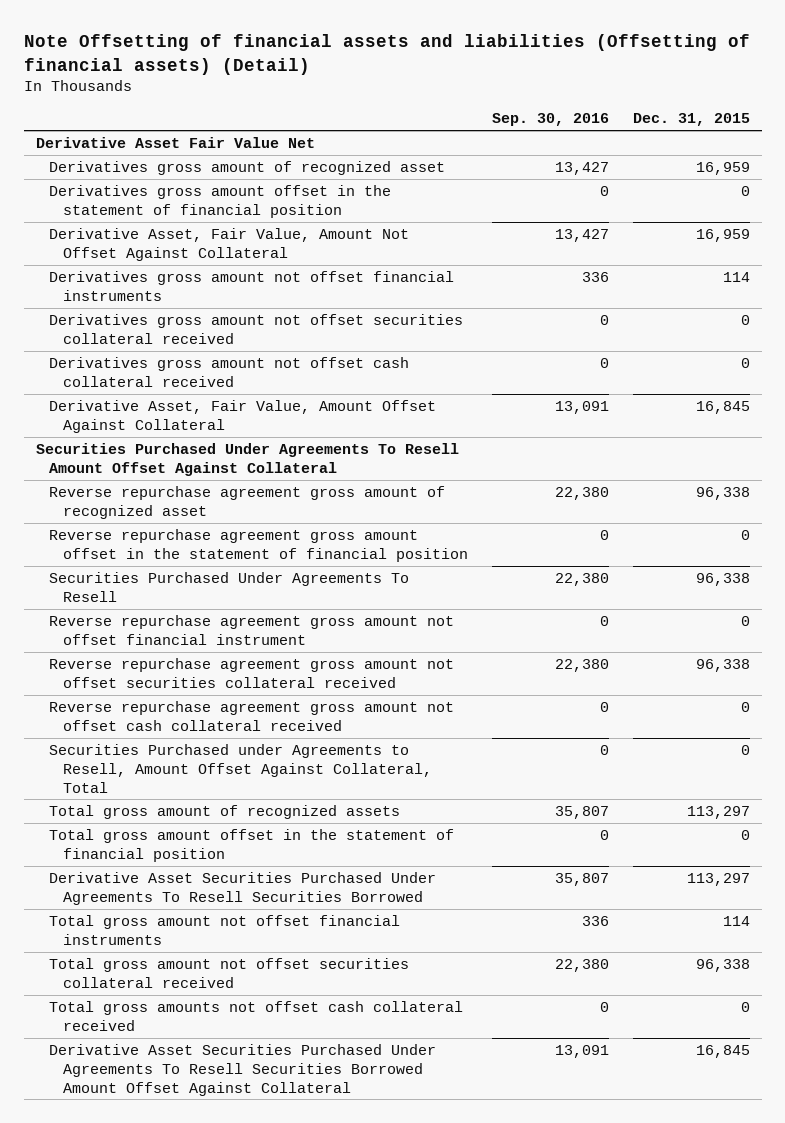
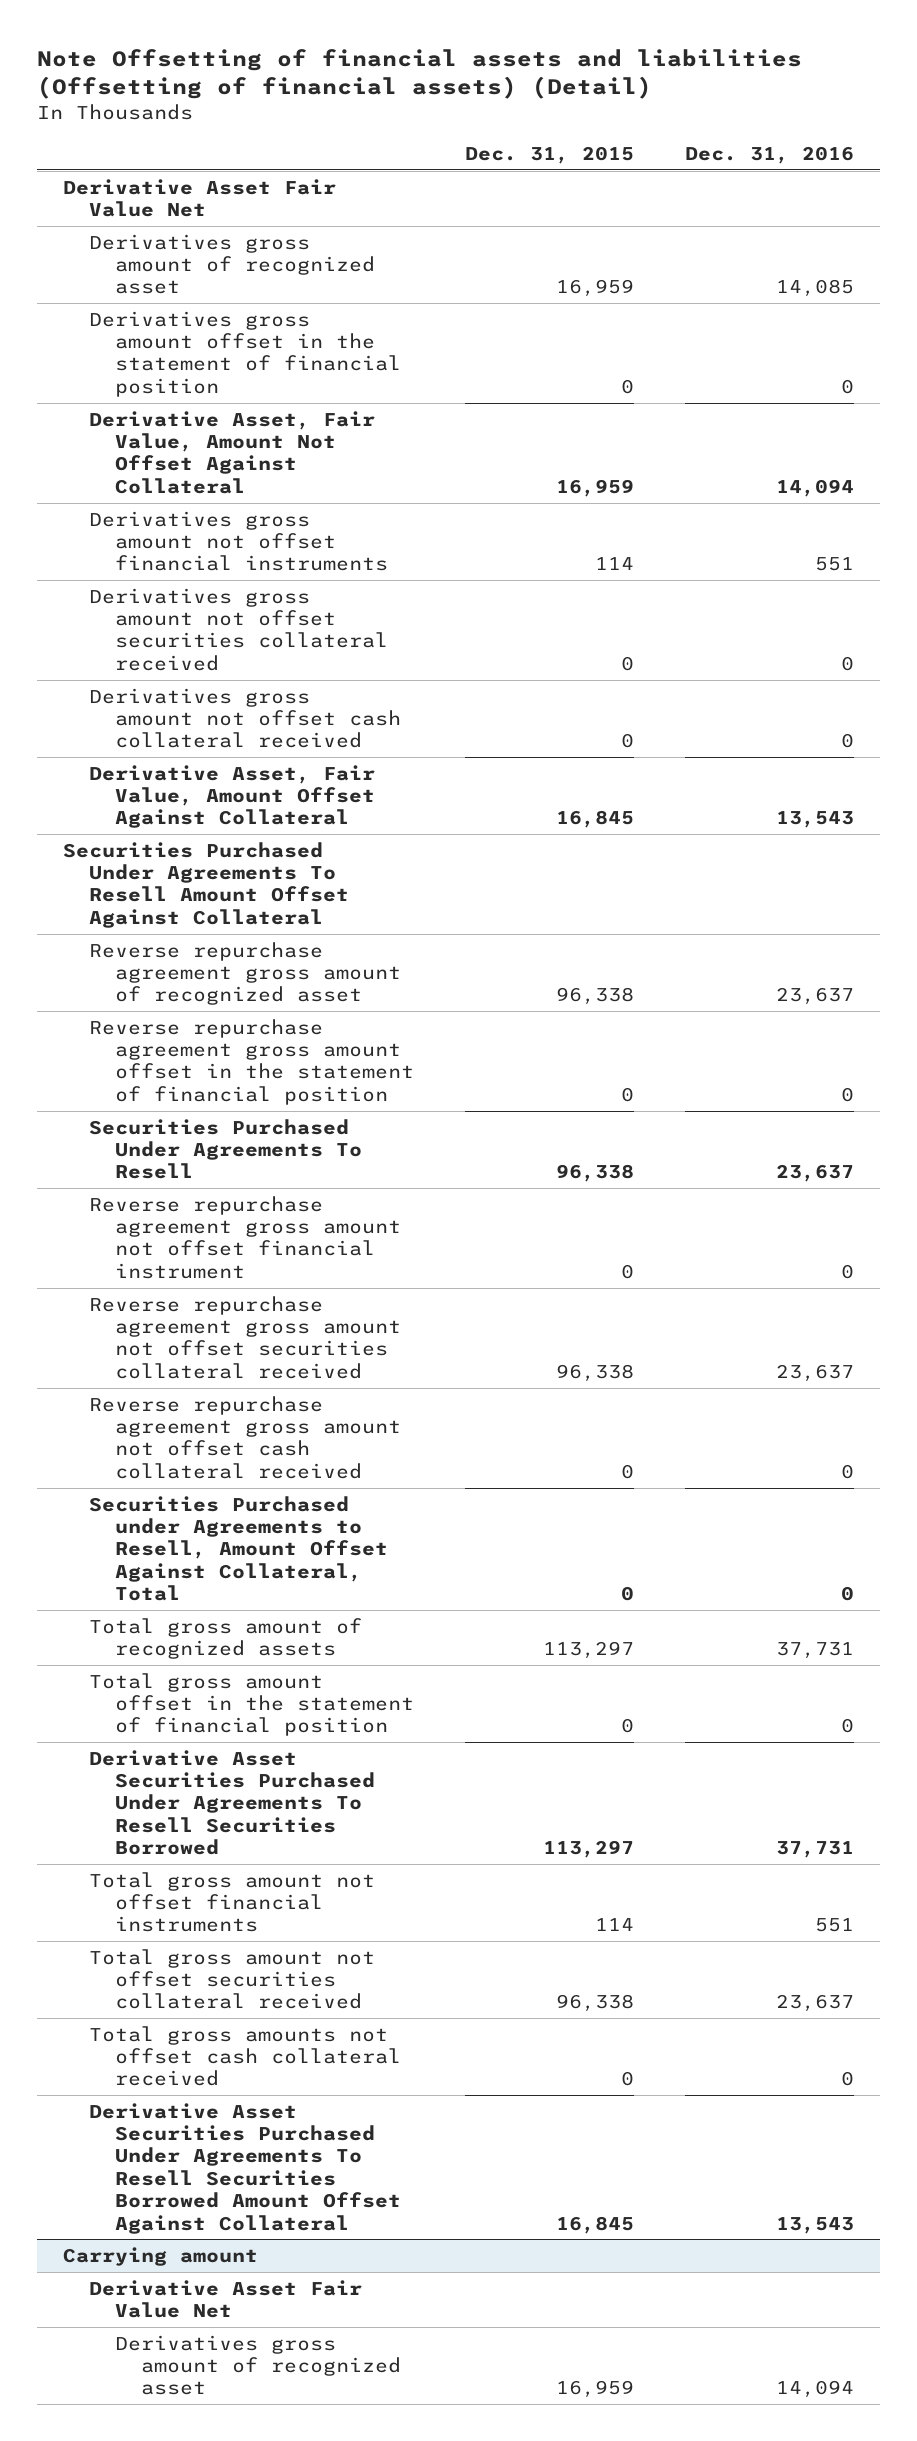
- | Sep. 30, 2016 | Dec. 31, 2015
+ | Dec. 31, 2015 | Dec. 31, 2016
+ Carrying amount
+ Derivative Asset Fair Value Net
+ Derivatives gross amount of recognized asset | 16,959 | 14,094

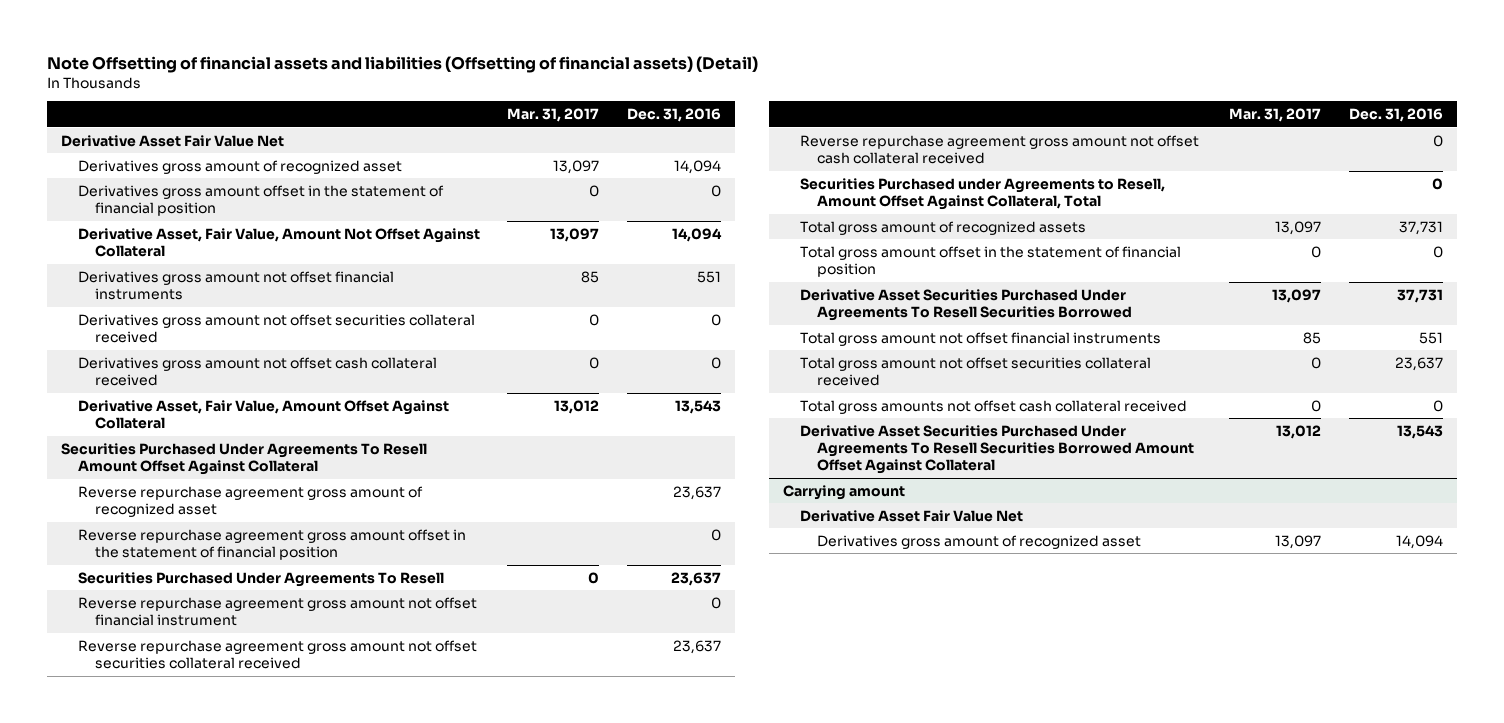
- | Dec. 31, 2015 | Dec. 31, 2016
+ | Mar. 31, 2017 | Dec. 31, 2016
- Derivatives gross amount of recognized asset | 16,959 | 14,085
+ Derivatives gross amount of recognized asset | 13,097 | 14,094

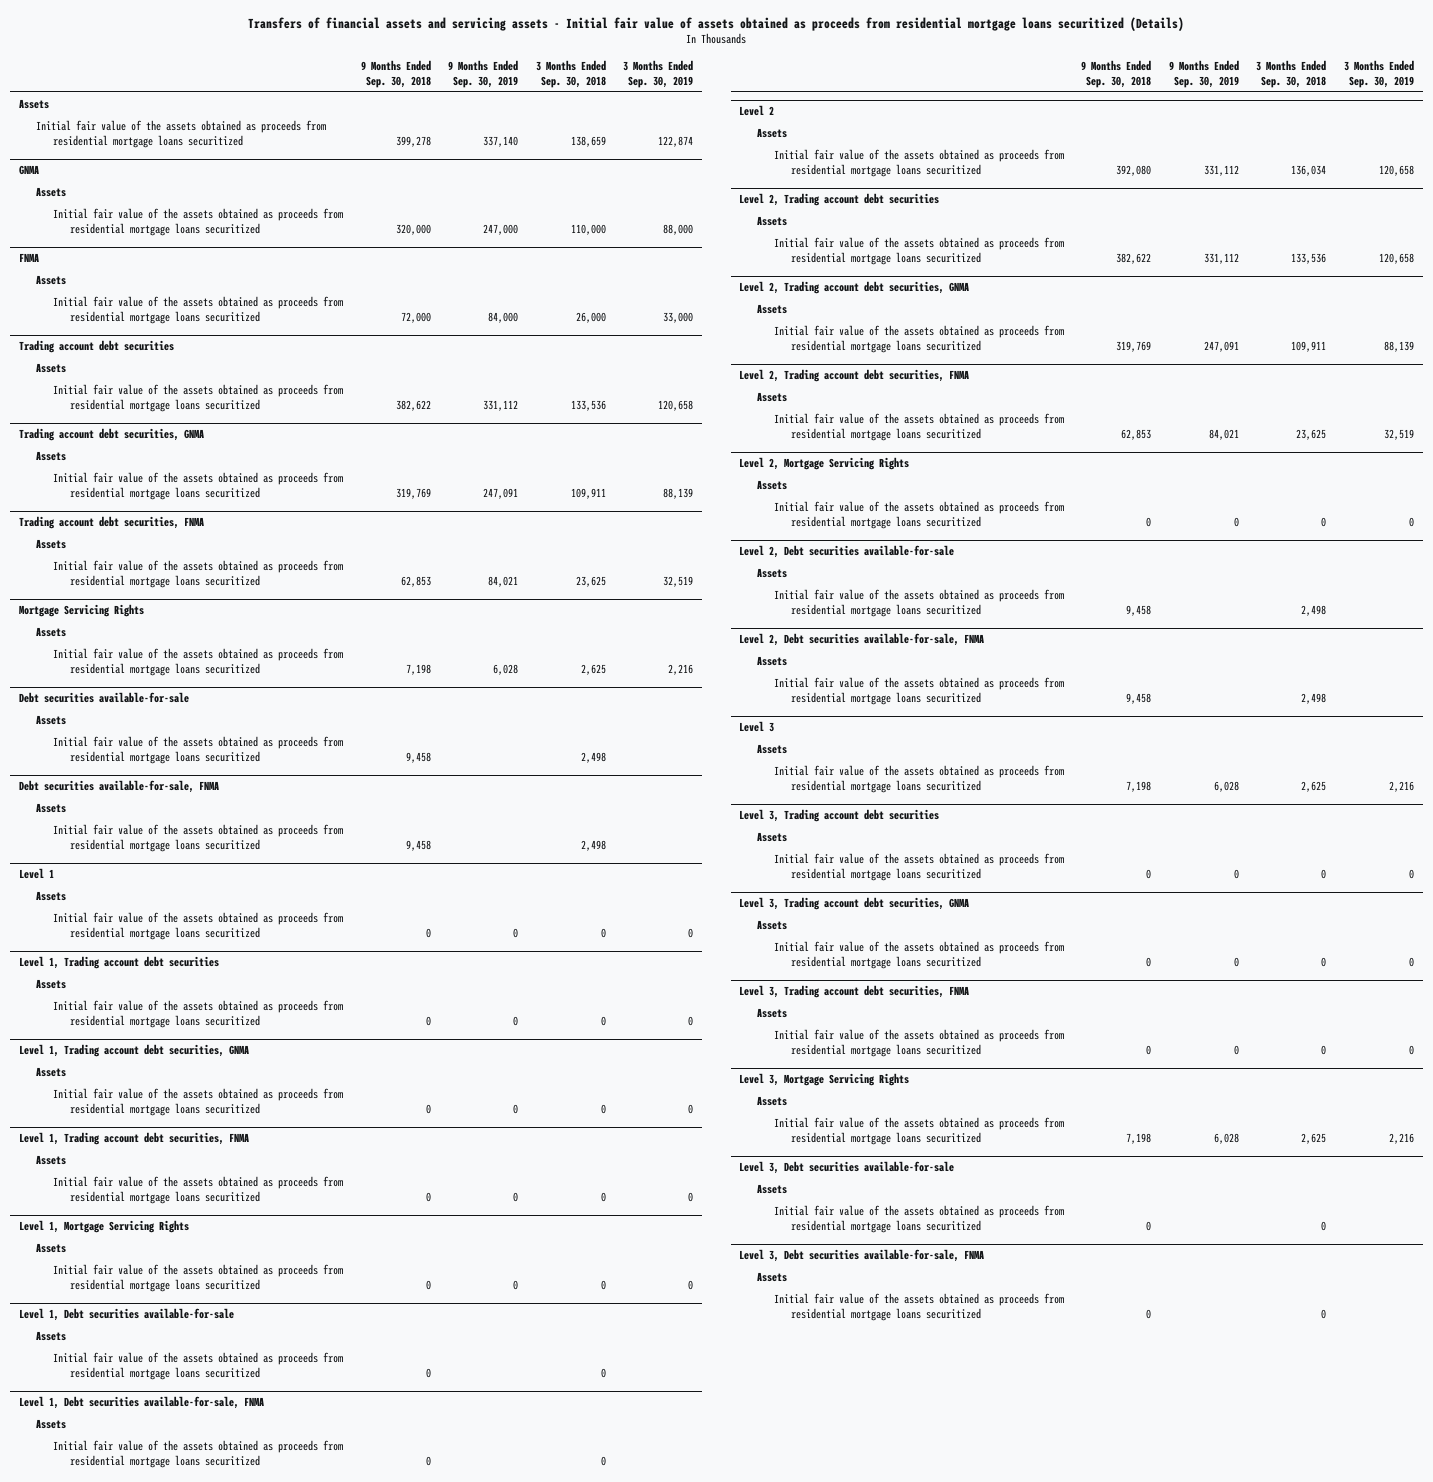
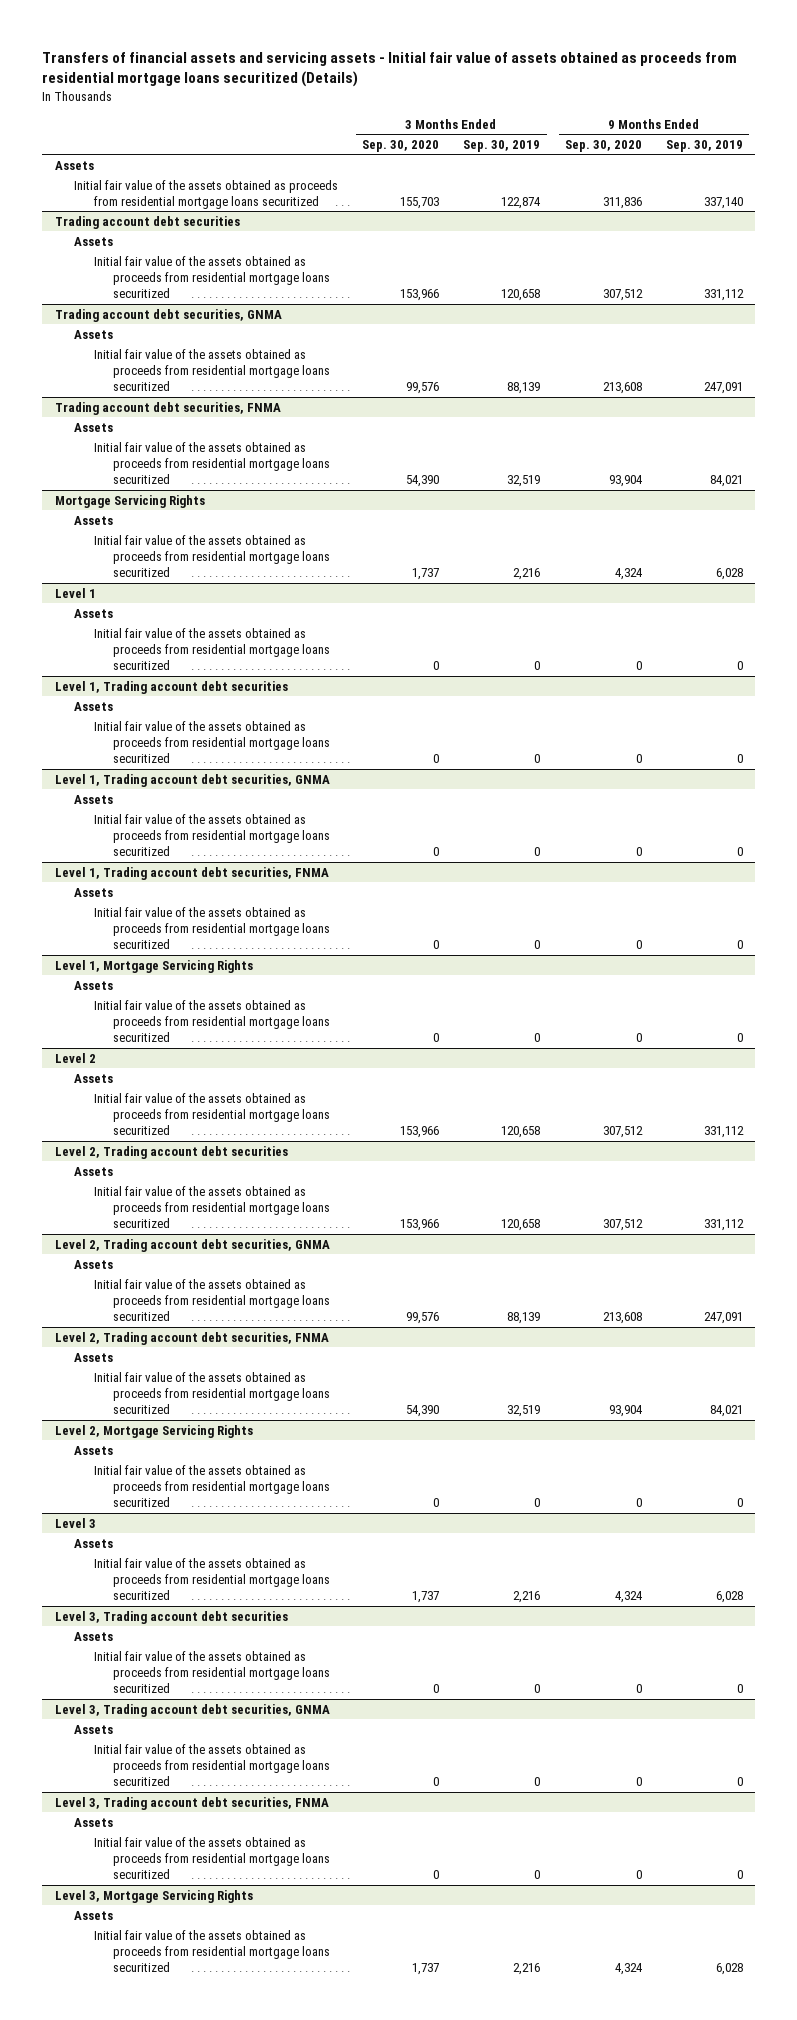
- | 9 Months Ended Sep. 30, 2018 | 9 Months Ended Sep. 30, 2019 | 3 Months Ended Sep. 30, 2018 | 3 Months Ended Sep. 30, 2019
+ | 3 Months Ended Sep. 30, 2020 | 3 Months Ended Sep. 30, 2019 | 9 Months Ended Sep. 30, 2020 | 9 Months Ended Sep. 30, 2019
- GNMA
- Assets
- Initial fair value of the assets obtained as proceeds from residential mortgage loans securitized | 320,000 | 247,000 | 110,000 | 88,000
- FNMA
- Assets
- Initial fair value of the assets obtained as proceeds from residential mortgage loans securitized | 72,000 | 84,000 | 26,000 | 33,000
- Debt securities available-for-sale
- Assets
- Initial fair value of the assets obtained as proceeds from residential mortgage loans securitized | 9,458 | | 2,498 |
- Debt securities available-for-sale, FNMA
- Assets
- Initial fair value of the assets obtained as proceeds from residential mortgage loans securitized | 9,458 | | 2,498 |
- Level 1, Debt securities available-for-sale
- Assets
- Initial fair value of the assets obtained as proceeds from residential mortgage loans securitized | 0 | | 0 |
- Level 1, Debt securities available-for-sale, FNMA
- Assets
- Initial fair value of the assets obtained as proceeds from residential mortgage loans securitized | 0 | | 0 |
- Level 2, Debt securities available-for-sale
- Assets
- Initial fair value of the assets obtained as proceeds from residential mortgage loans securitized | 9,458 | | 2,498 |
- Level 2, Debt securities available-for-sale, FNMA
- Assets
- Initial fair value of the assets obtained as proceeds from residential mortgage loans securitized | 9,458 | | 2,498 |
- Level 3, Debt securities available-for-sale
- Assets
- Initial fair value of the assets obtained as proceeds from residential mortgage loans securitized | 0 | | 0 |
- Level 3, Debt securities available-for-sale, FNMA
- Assets
- Initial fair value of the assets obtained as proceeds from residential mortgage loans securitized | 0 | | 0 |

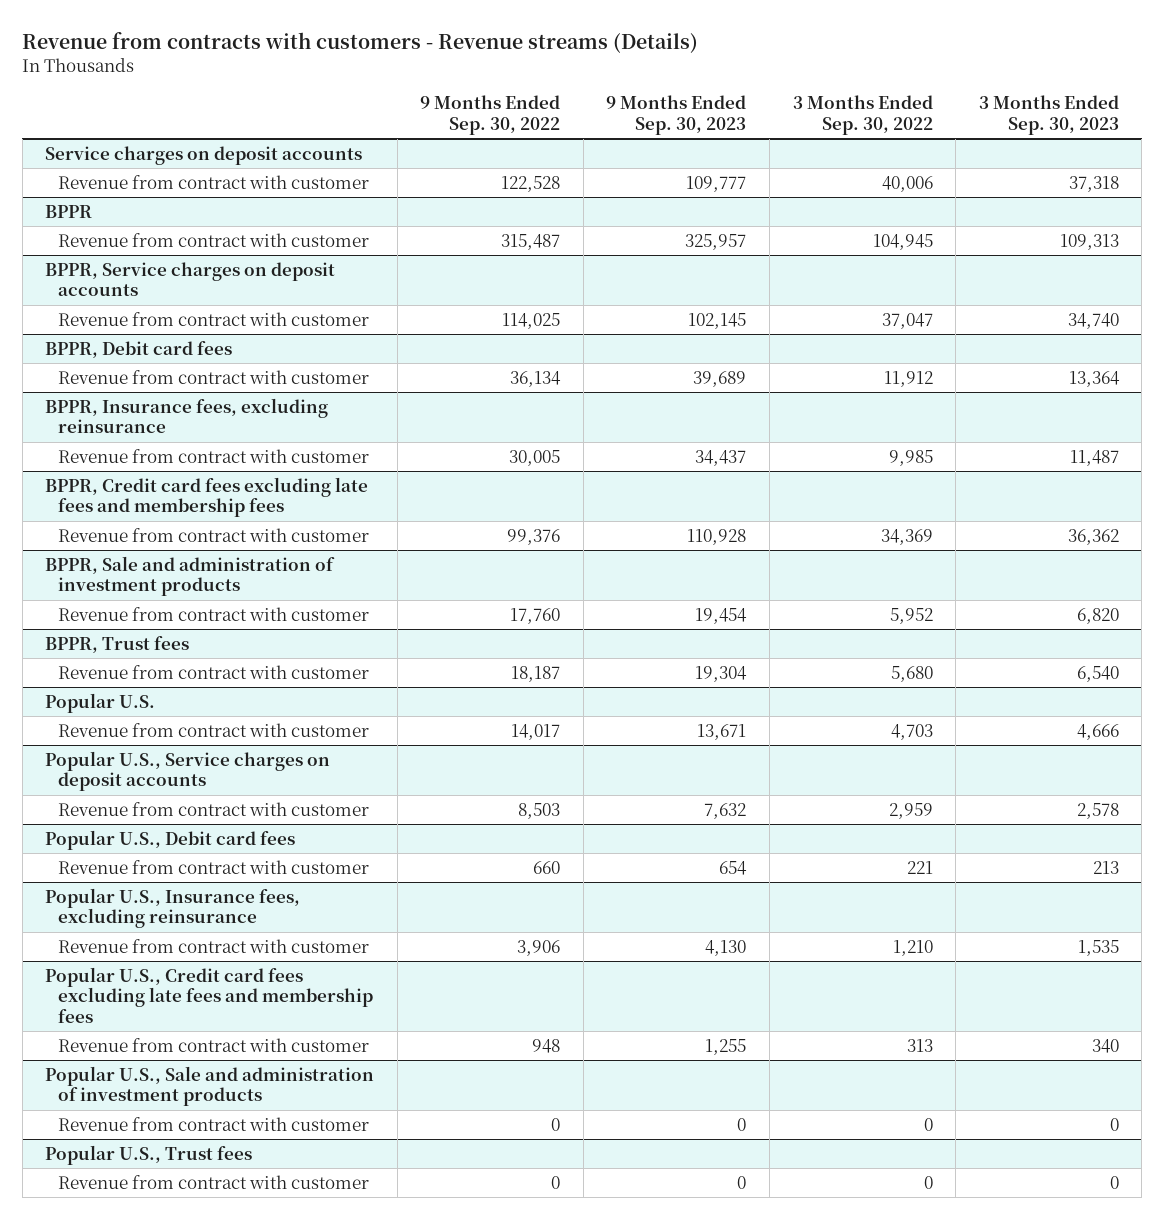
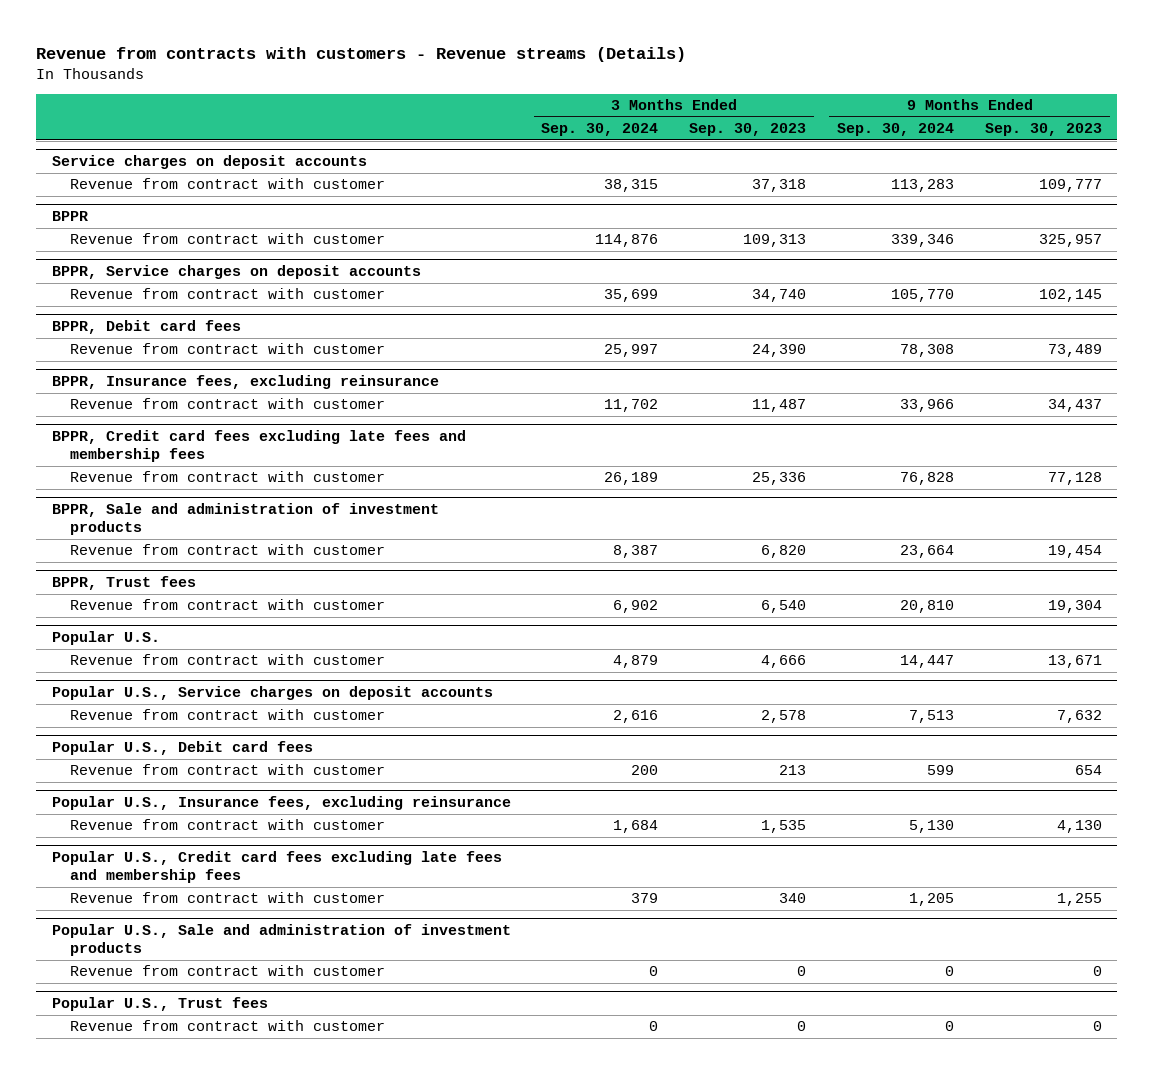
- | 9 Months Ended Sep. 30, 2022 | 9 Months Ended Sep. 30, 2023 | 3 Months Ended Sep. 30, 2022 | 3 Months Ended Sep. 30, 2023
+ | 3 Months Ended Sep. 30, 2024 | 3 Months Ended Sep. 30, 2023 | 9 Months Ended Sep. 30, 2024 | 9 Months Ended Sep. 30, 2023
@ BPPR, Debit card fees
- Revenue from contract with customer | 36,134 | 39,689 | 11,912 | 13,364
+ Revenue from contract with customer | 25,997 | 24,390 | 78,308 | 73,489
@ BPPR, Credit card fees excluding late fees and membership fees
- Revenue from contract with customer | 99,376 | 110,928 | 34,369 | 36,362
+ Revenue from contract with customer | 26,189 | 25,336 | 76,828 | 77,128

